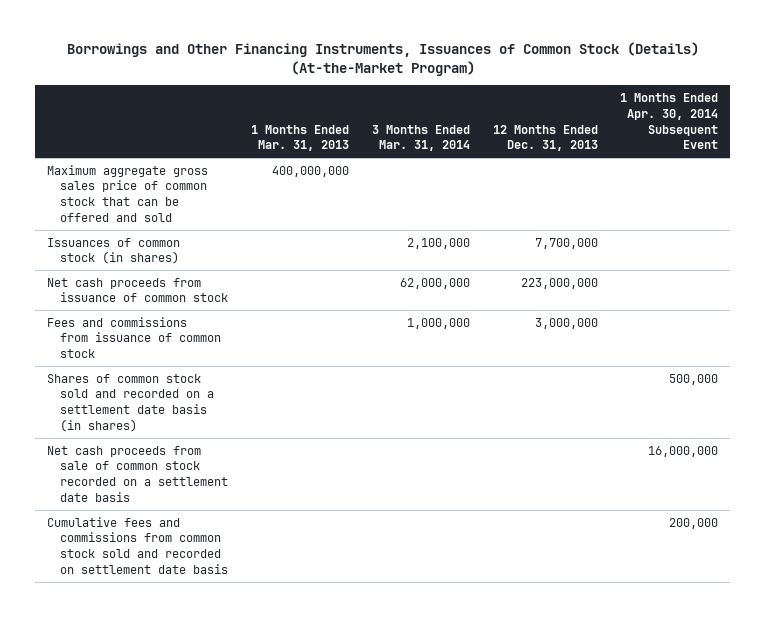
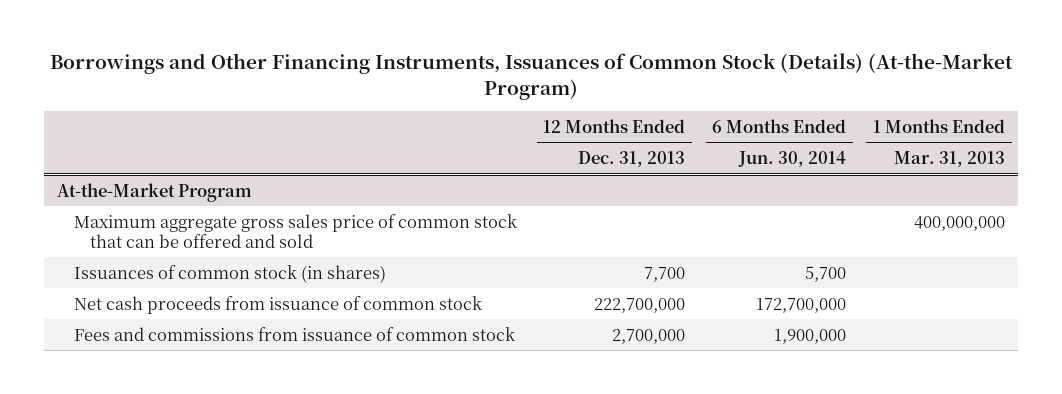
- | 1 Months Ended Mar. 31, 2013 | 3 Months Ended Mar. 31, 2014 | 12 Months Ended Dec. 31, 2013 | 1 Months Ended Apr. 30, 2014 Subsequent Event
+ | 12 Months Ended Dec. 31, 2013 | 6 Months Ended Jun. 30, 2014 | 1 Months Ended Mar. 31, 2013
+ At-the-Market Program
- Issuances of common stock (in shares) | | 2,100,000 | 7,700,000 |
- Net cash proceeds from issuance of common stock | | 62,000,000 | 223,000,000 |
- Fees and commissions from issuance of common stock | | 1,000,000 | 3,000,000 |
- Shares of common stock sold and recorded on a settlement date basis (in shares) | | | | 500,000
- Net cash proceeds from sale of common stock recorded on a settlement date basis | | | | 16,000,000
- Cumulative fees and commissions from common stock sold and recorded on settlement date basis | | | | 200,000
+ Issuances of common stock (in shares) | 7,700 | 5,700 |
+ Net cash proceeds from issuance of common stock | 222,700,000 | 172,700,000 |
+ Fees and commissions from issuance of common stock | 2,700,000 | 1,900,000 |

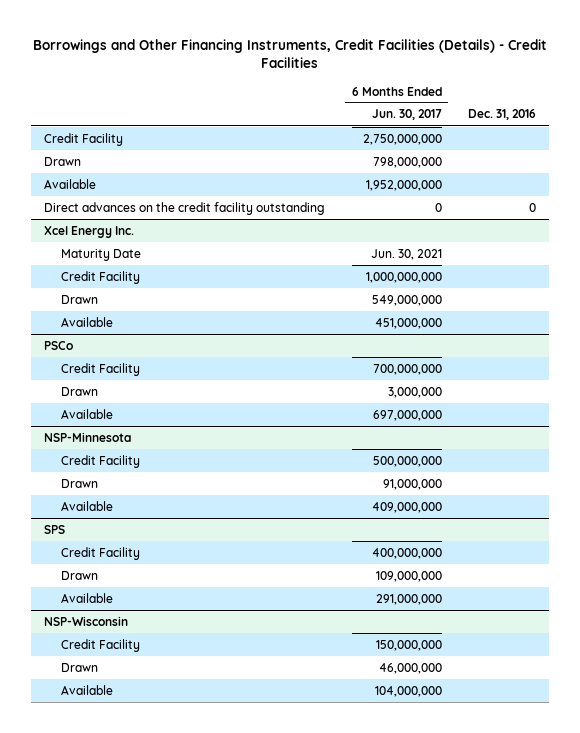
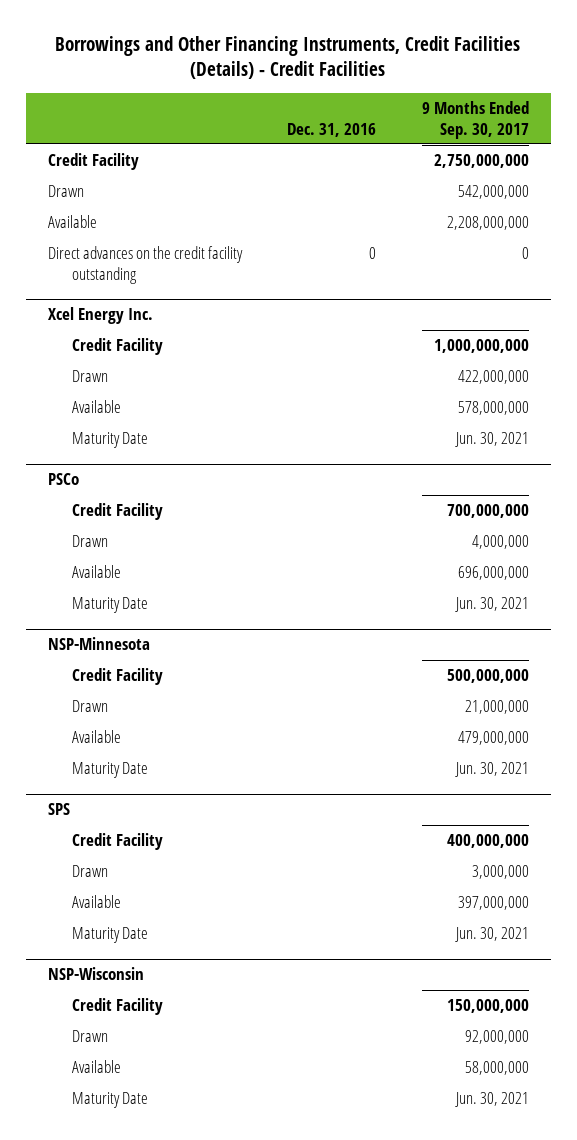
- | 6 Months Ended Jun. 30, 2017 | Dec. 31, 2016
+ | Dec. 31, 2016 | 9 Months Ended Sep. 30, 2017
@ Xcel Energy Inc.
moved down: Maturity Date | | Jun. 30, 2021
@ PSCo
+ Maturity Date | | Jun. 30, 2021
@ NSP-Minnesota
+ Maturity Date | | Jun. 30, 2021
@ SPS
+ Maturity Date | | Jun. 30, 2021
@ NSP-Wisconsin
+ Maturity Date | | Jun. 30, 2021

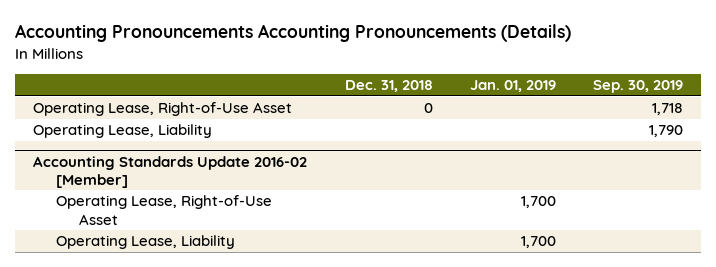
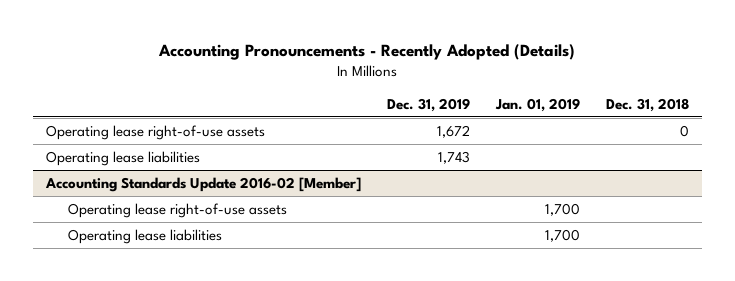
- Accounting Pronouncements Accounting Pronouncements (Details)
+ Accounting Pronouncements - Recently Adopted (Details)
- | Dec. 31, 2018 | Jan. 01, 2019 | Sep. 30, 2019
+ | Dec. 31, 2019 | Jan. 01, 2019 | Dec. 31, 2018
- Operating Lease, Right-of-Use Asset | 0 | | 1,718
- Operating Lease, Liability | | | 1,790
+ Operating lease right-of-use assets | 1,672 | | 0
+ Operating lease liabilities | 1,743 | |
@ Accounting Standards Update 2016-02 [Member]
- Operating Lease, Right-of-Use Asset | | 1,700 |
- Operating Lease, Liability | | 1,700 |
+ Operating lease right-of-use assets | | 1,700 |
+ Operating lease liabilities | | 1,700 |

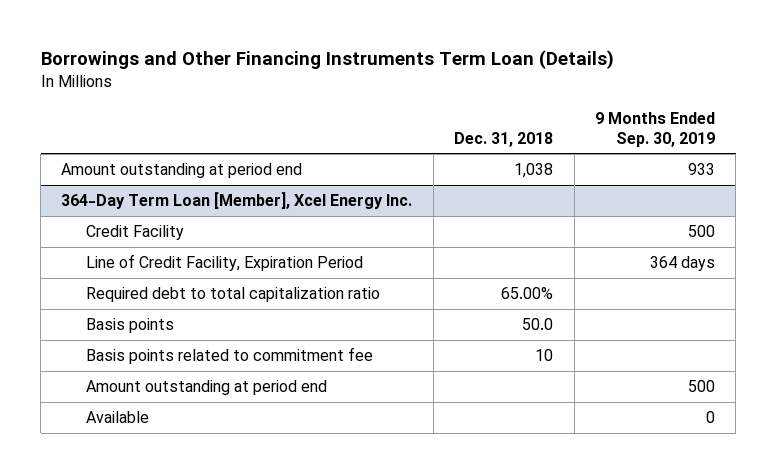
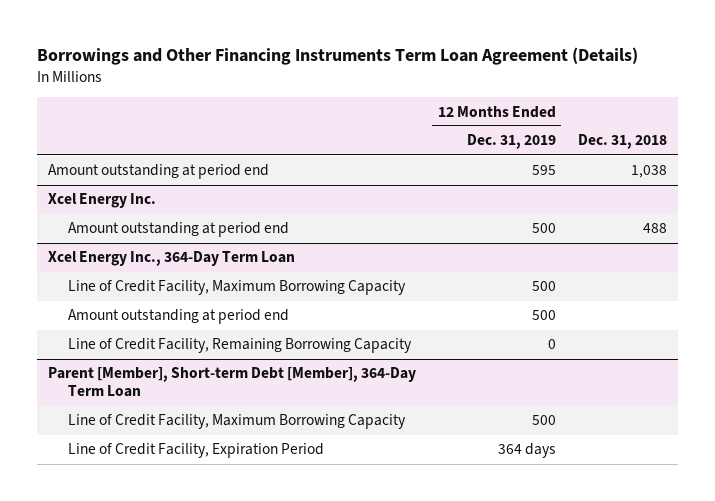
- Borrowings and Other Financing Instruments Term Loan (Details)
+ Borrowings and Other Financing Instruments Term Loan Agreement (Details)
- | Dec. 31, 2018 | 9 Months Ended Sep. 30, 2019
+ | 12 Months Ended Dec. 31, 2019 | Dec. 31, 2018
- 364-Day Term Loan [Member], Xcel Energy Inc.
- Credit Facility | | 500
- Line of Credit Facility, Expiration Period | | 364 days
- Required debt to total capitalization ratio | 65.00% |
- Basis points | 50.0 |
- Basis points related to commitment fee | 10 |
+ Xcel Energy Inc.
+ Amount outstanding at period end | 500 | 488
+ Xcel Energy Inc., 364-Day Term Loan
+ Line of Credit Facility, Maximum Borrowing Capacity | 500 |
- Available | | 0
+ Line of Credit Facility, Remaining Borrowing Capacity | 0 |
+ Parent [Member], Short-term Debt [Member], 364-Day Term Loan
+ Line of Credit Facility, Maximum Borrowing Capacity | 500 |
+ Line of Credit Facility, Expiration Period | 364 days |

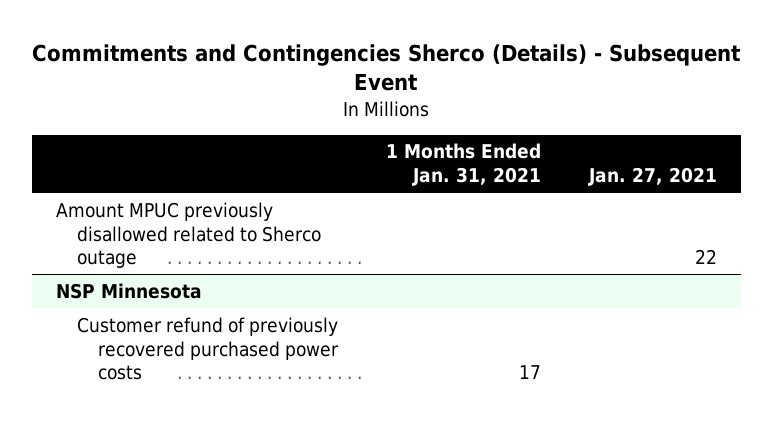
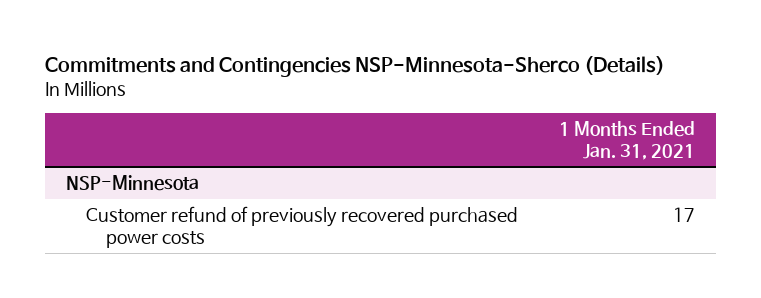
- Commitments and Contingencies Sherco (Details) - Subsequent Event
+ Commitments and Contingencies NSP-Minnesota-Sherco (Details)
- | 1 Months Ended Jan. 31, 2021 | Jan. 27, 2021
+ | 1 Months Ended Jan. 31, 2021
- Amount MPUC previously disallowed related to Sherco outage | | 22
- NSP Minnesota
+ NSP-Minnesota

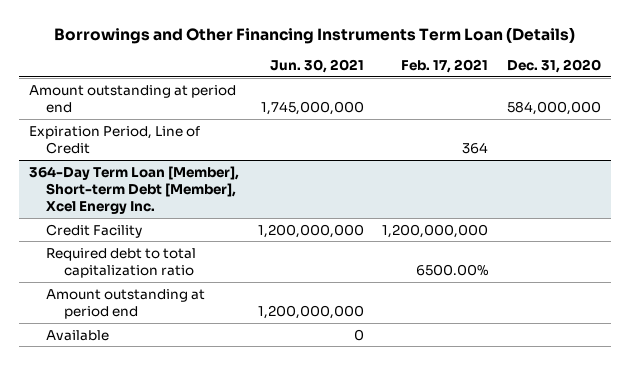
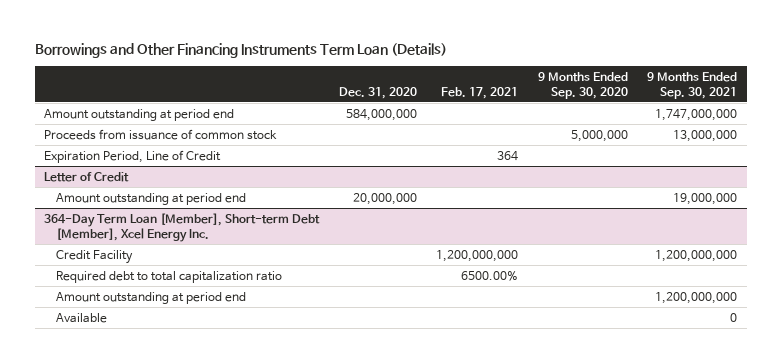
- | Jun. 30, 2021 | Feb. 17, 2021 | Dec. 31, 2020
+ | Dec. 31, 2020 | Feb. 17, 2021 | 9 Months Ended Sep. 30, 2020 | 9 Months Ended Sep. 30, 2021
+ Proceeds from issuance of common stock | | | 5,000,000 | 13,000,000
+ Letter of Credit
+ Amount outstanding at period end | 20,000,000 | | | 19,000,000

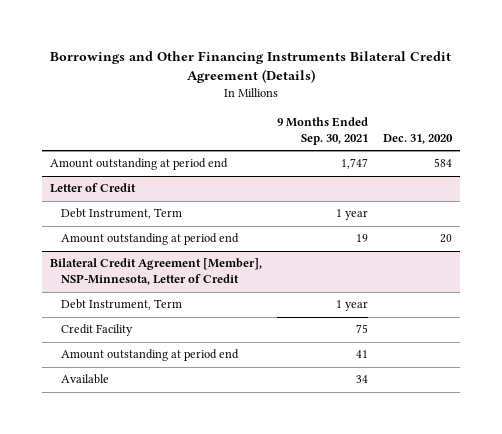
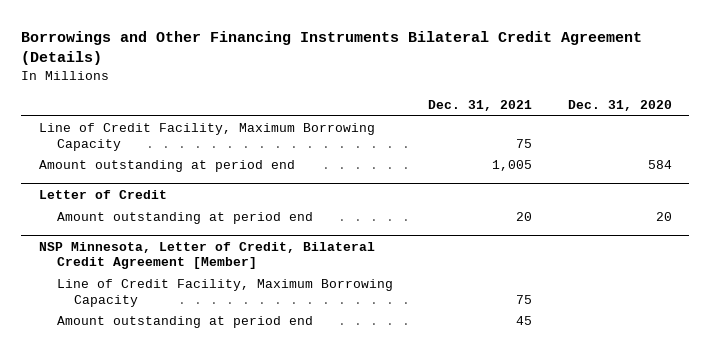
- | 9 Months Ended Sep. 30, 2021 | Dec. 31, 2020
+ | Dec. 31, 2021 | Dec. 31, 2020
+ Line of Credit Facility, Maximum Borrowing Capacity | 75 |
@ Letter of Credit
- Debt Instrument, Term | 1 year |
- Bilateral Credit Agreement [Member], NSP-Minnesota, Letter of Credit
- Debt Instrument, Term | 1 year |
- Credit Facility | 75 |
+ NSP Minnesota, Letter of Credit, Bilateral Credit Agreement [Member]
+ Line of Credit Facility, Maximum Borrowing Capacity | 75 |
- Available | 34 |

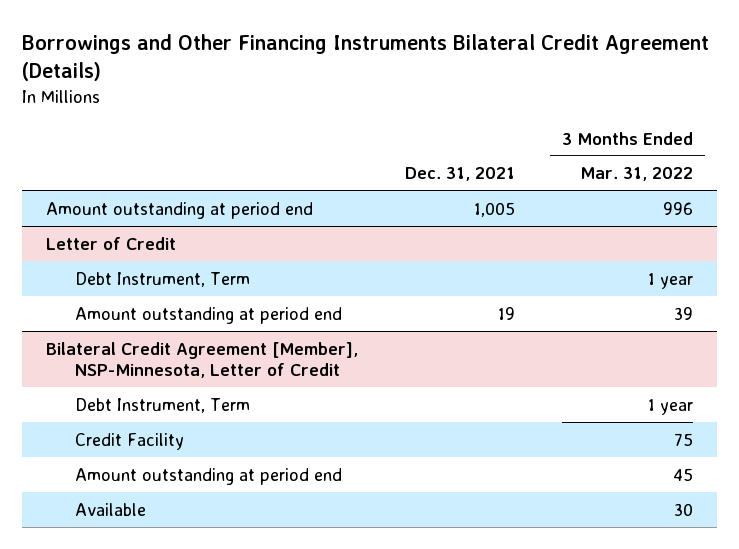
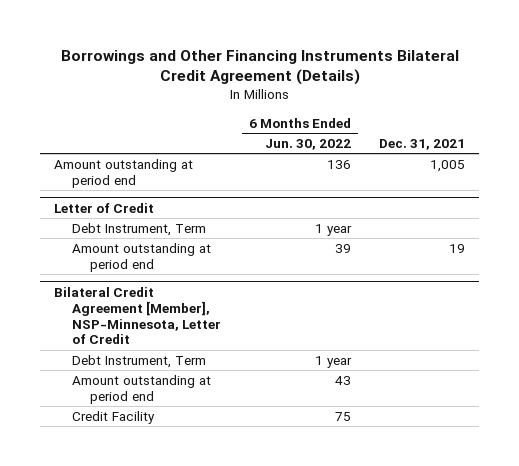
- | Dec. 31, 2021 | 3 Months Ended Mar. 31, 2022
+ | 6 Months Ended Jun. 30, 2022 | Dec. 31, 2021
@ Bilateral Credit Agreement [Member], NSP-Minnesota, Letter of Credit
- Available | | 30
moved down: Credit Facility | 75 |

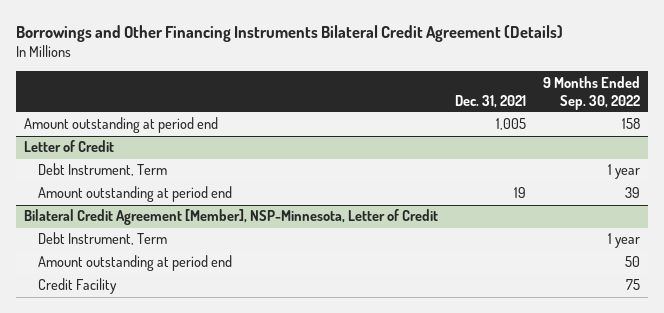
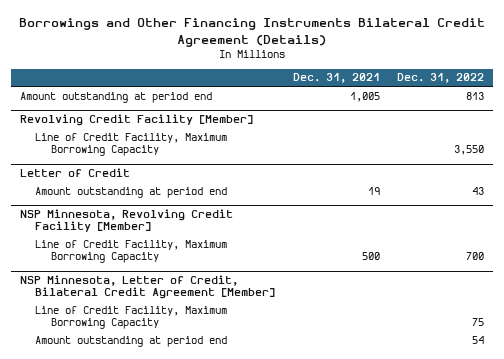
- | Dec. 31, 2021 | 9 Months Ended Sep. 30, 2022
+ | Dec. 31, 2021 | Dec. 31, 2022
+ Revolving Credit Facility [Member]
+ Line of Credit Facility, Maximum Borrowing Capacity | | 3,550
@ Letter of Credit
- Debt Instrument, Term | | 1 year
- Bilateral Credit Agreement [Member], NSP-Minnesota, Letter of Credit
- Debt Instrument, Term | | 1 year
+ NSP Minnesota, Revolving Credit Facility [Member]
+ Line of Credit Facility, Maximum Borrowing Capacity | 500 | 700
+ NSP Minnesota, Letter of Credit, Bilateral Credit Agreement [Member]
+ Line of Credit Facility, Maximum Borrowing Capacity | | 75
- Credit Facility | | 75

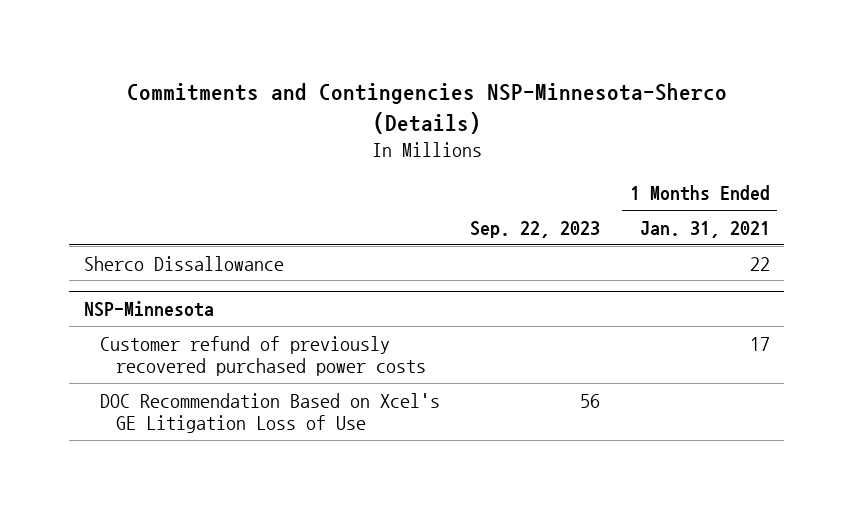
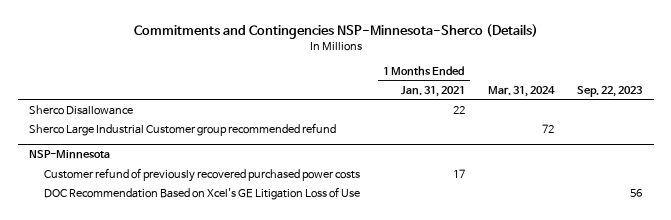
- | Sep. 22, 2023 | 1 Months Ended Jan. 31, 2021
+ | 1 Months Ended Jan. 31, 2021 | Mar. 31, 2024 | Sep. 22, 2023
- Sherco Dissallowance | | 22
+ Sherco Disallowance | 22 | |
+ Sherco Large Industrial Customer group recommended refund | | 72 |

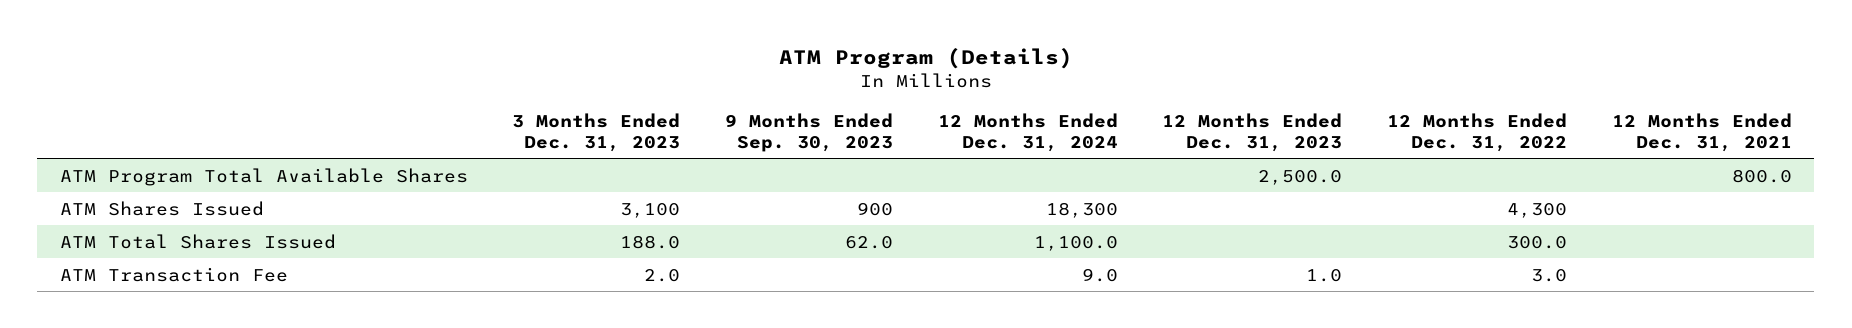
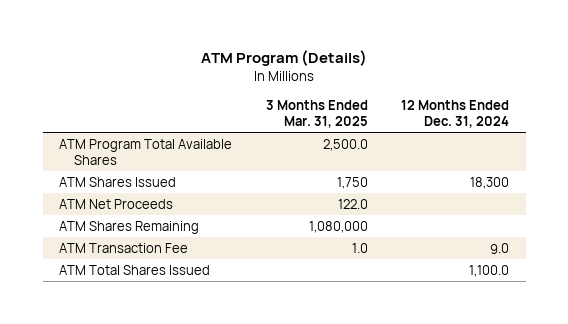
- | 3 Months Ended Dec. 31, 2023 | 9 Months Ended Sep. 30, 2023 | 12 Months Ended Dec. 31, 2024 | 12 Months Ended Dec. 31, 2023 | 12 Months Ended Dec. 31, 2022 | 12 Months Ended Dec. 31, 2021
+ | 3 Months Ended Mar. 31, 2025 | 12 Months Ended Dec. 31, 2024
+ ATM Net Proceeds | 122.0 |
+ ATM Shares Remaining | 1,080,000 |
moved down: ATM Total Shares Issued | | 1,100.0

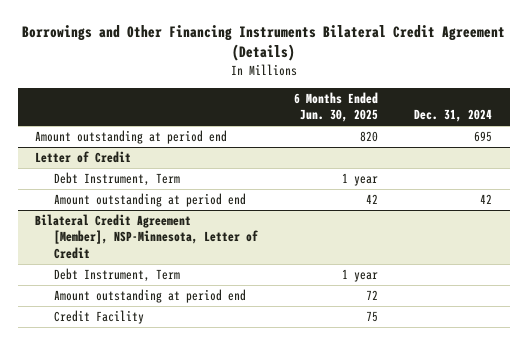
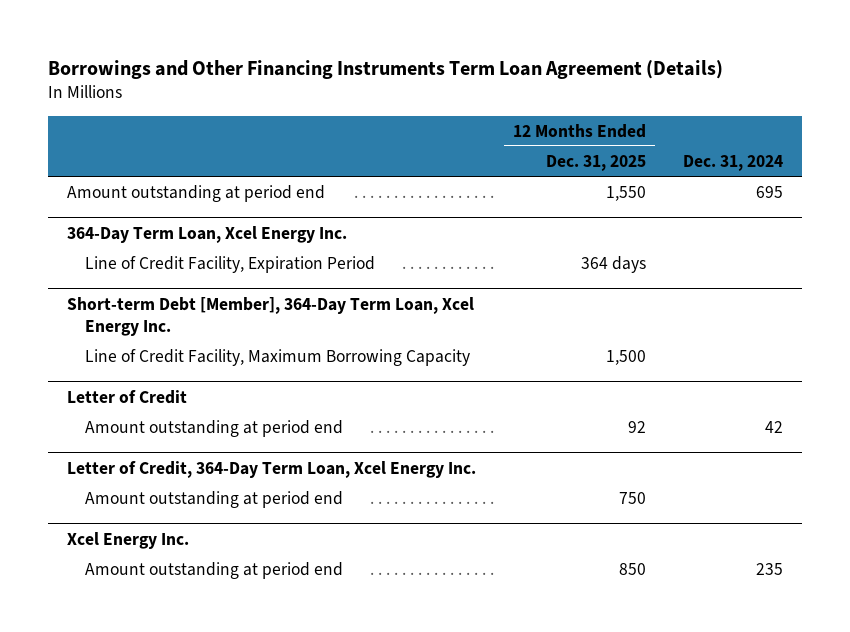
- Borrowings and Other Financing Instruments Bilateral Credit Agreement (Details)
+ Borrowings and Other Financing Instruments Term Loan Agreement (Details)
- | 6 Months Ended Jun. 30, 2025 | Dec. 31, 2024
+ | 12 Months Ended Dec. 31, 2025 | Dec. 31, 2024
+ 364-Day Term Loan, Xcel Energy Inc.
+ Line of Credit Facility, Expiration Period | 364 days |
+ Short-term Debt [Member], 364-Day Term Loan, Xcel Energy Inc.
+ Line of Credit Facility, Maximum Borrowing Capacity | 1,500 |
@ Letter of Credit
- Debt Instrument, Term | 1 year |
- Bilateral Credit Agreement [Member], NSP-Minnesota, Letter of Credit
- Debt Instrument, Term | 1 year |
- Amount outstanding at period end | 72 |
- Credit Facility | 75 |
+ Letter of Credit, 364-Day Term Loan, Xcel Energy Inc.
+ Amount outstanding at period end | 750 |
+ Xcel Energy Inc.
+ Amount outstanding at period end | 850 | 235

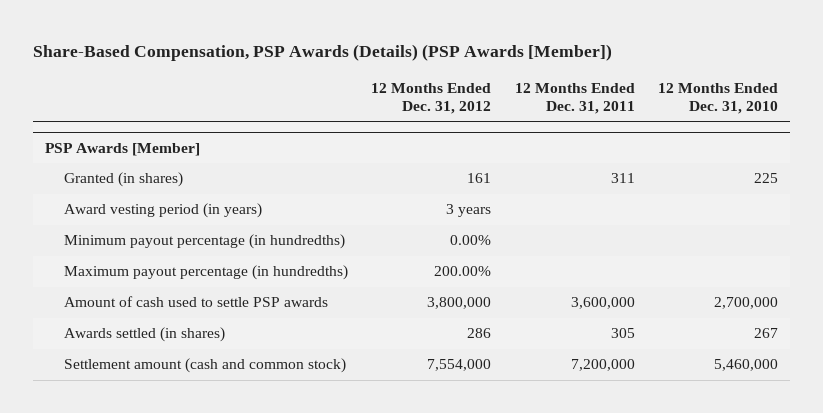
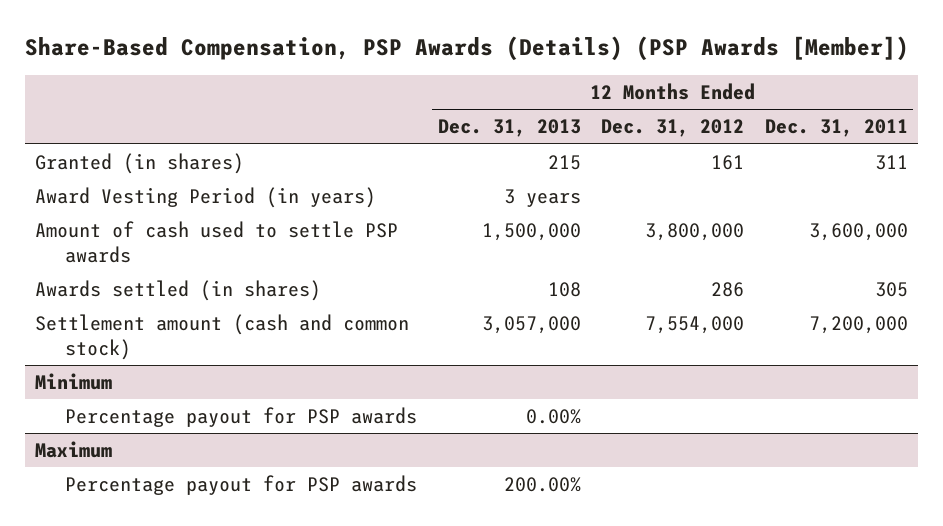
- | 12 Months Ended Dec. 31, 2012 | 12 Months Ended Dec. 31, 2011 | 12 Months Ended Dec. 31, 2010
+ | 12 Months Ended Dec. 31, 2013 | 12 Months Ended Dec. 31, 2012 | 12 Months Ended Dec. 31, 2011
- PSP Awards [Member]
- Award vesting period (in years) | 3 years | |
- Minimum payout percentage (in hundredths) | 0.00% | |
- Maximum payout percentage (in hundredths) | 200.00% | |
+ Award Vesting Period (in years) | 3 years | |
+ Minimum
+ Percentage payout for PSP awards | 0.00% | |
+ Maximum
+ Percentage payout for PSP awards | 200.00% | |

